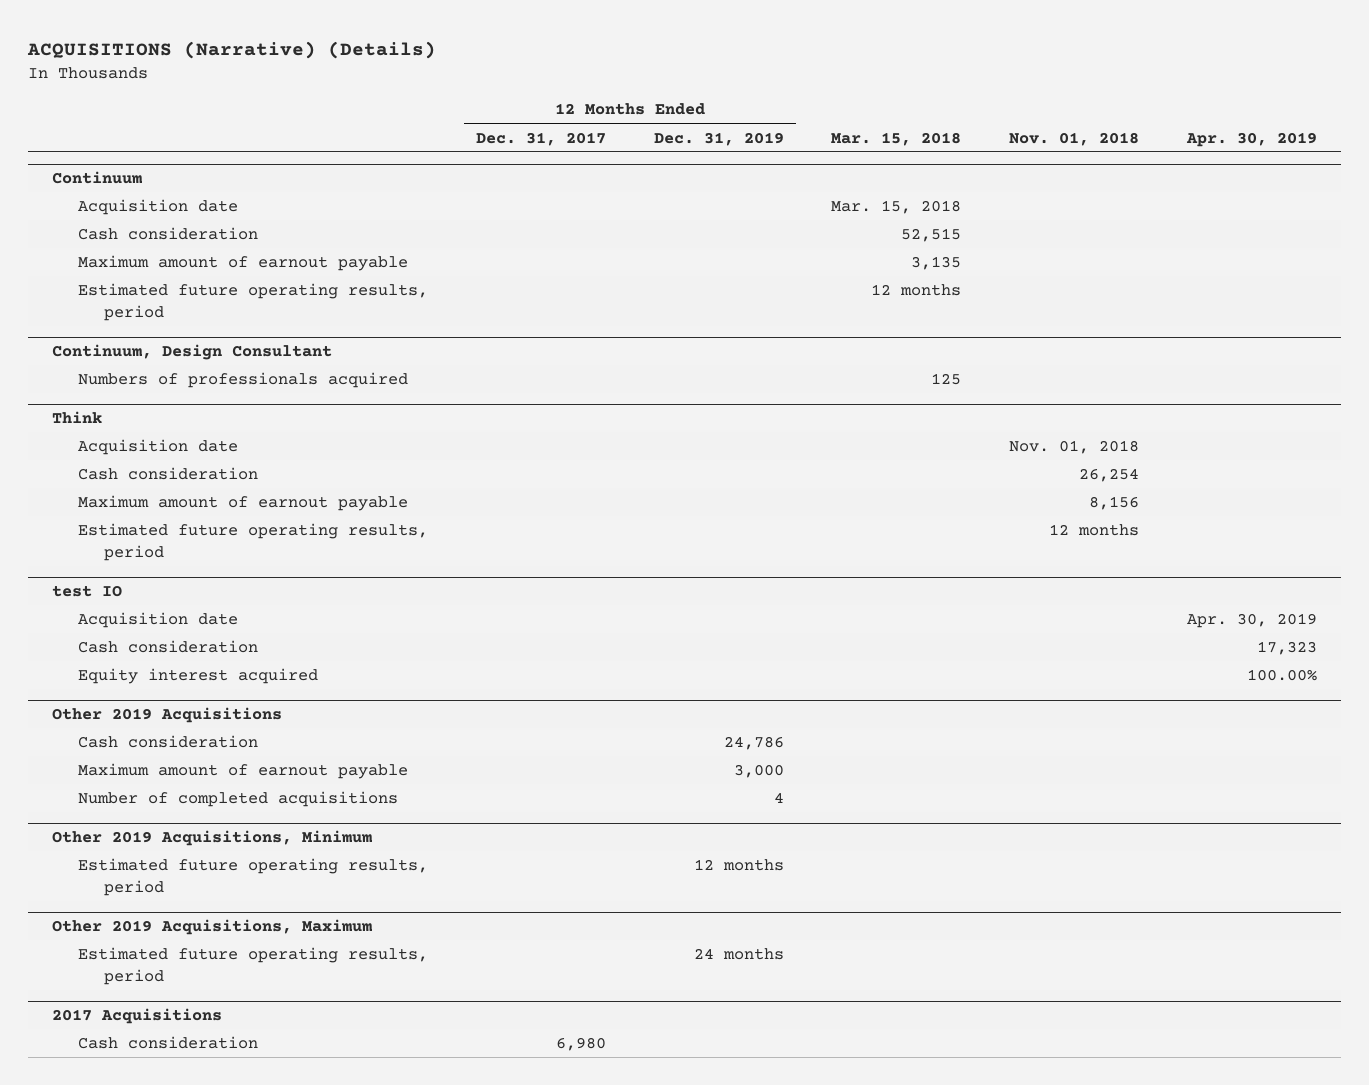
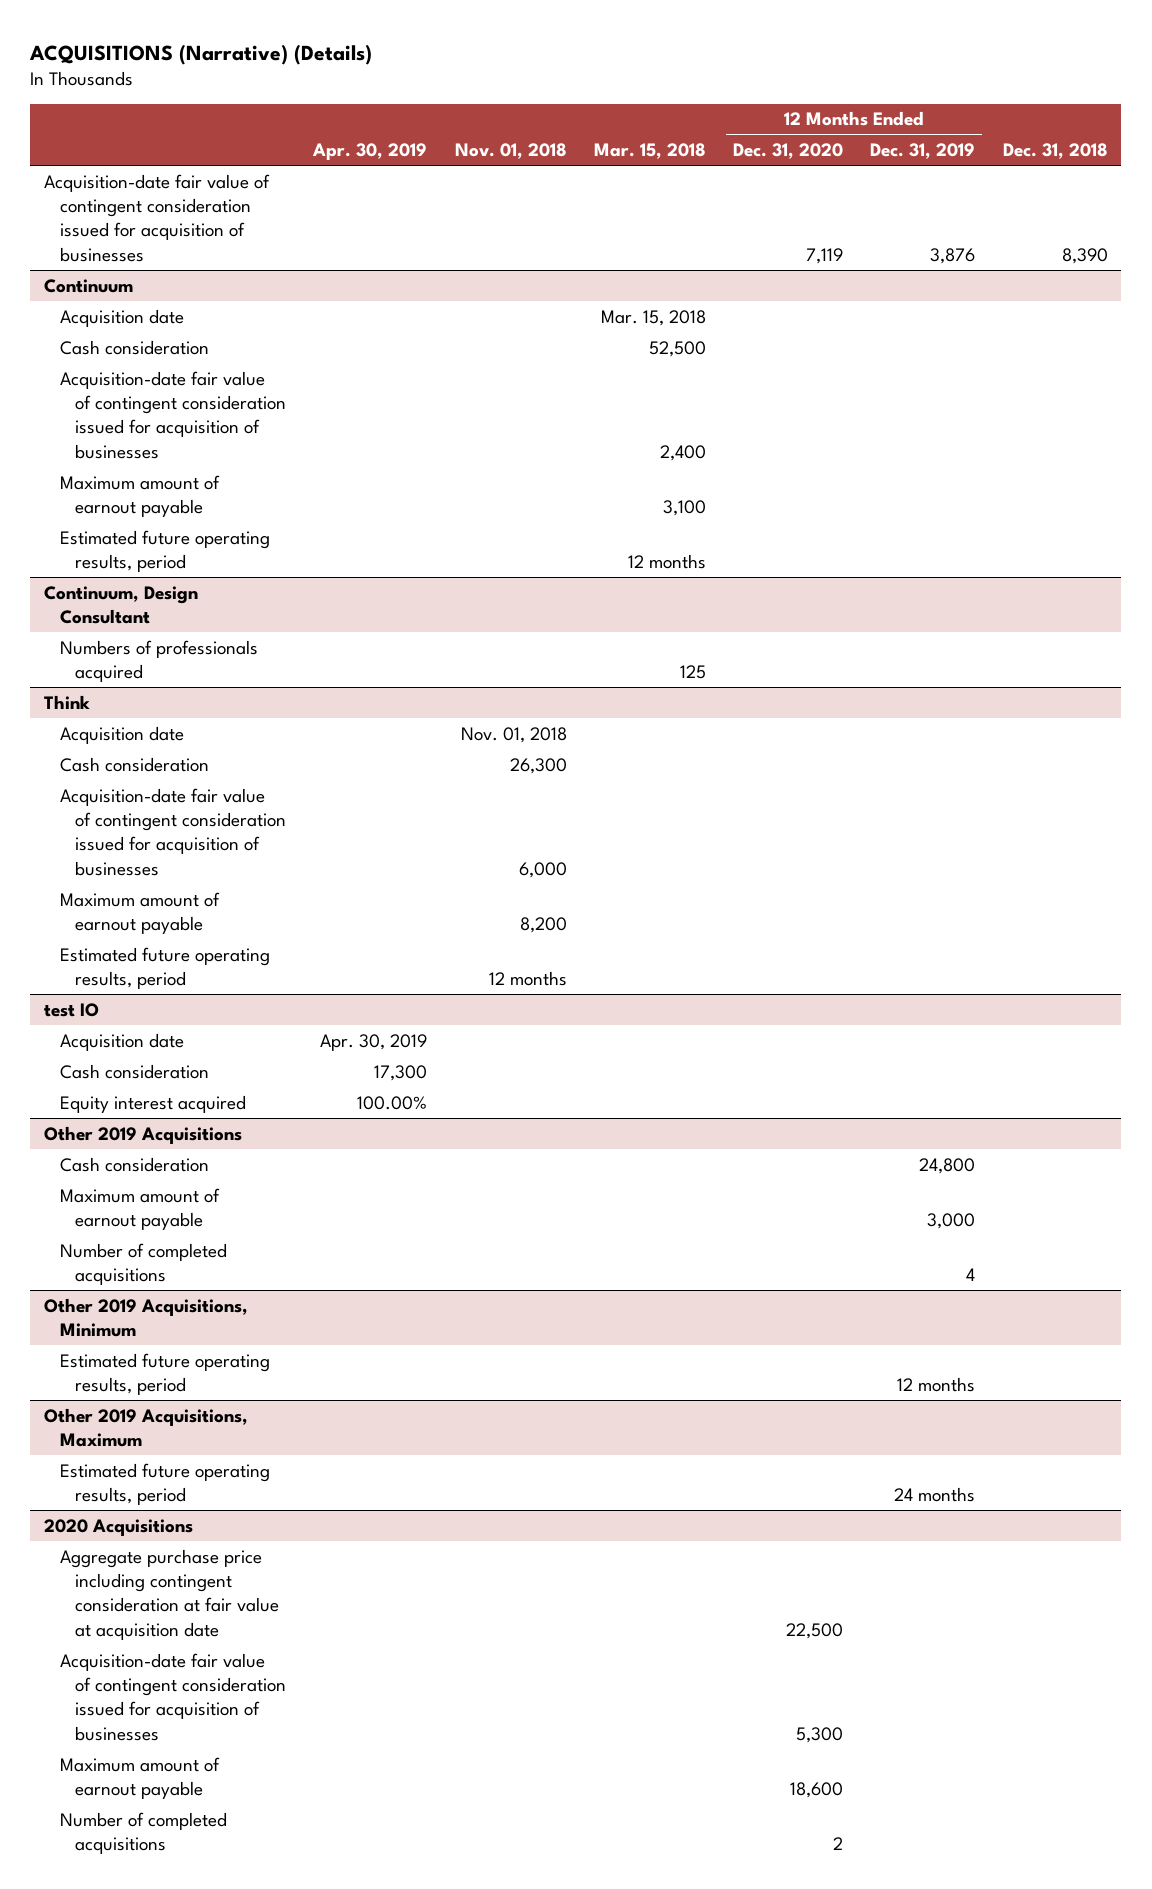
- | 12 Months Ended Dec. 31, 2017 | 12 Months Ended Dec. 31, 2019 | Mar. 15, 2018 | Nov. 01, 2018 | Apr. 30, 2019
+ | Apr. 30, 2019 | Nov. 01, 2018 | Mar. 15, 2018 | 12 Months Ended Dec. 31, 2020 | 12 Months Ended Dec. 31, 2019 | Dec. 31, 2018
+ Acquisition-date fair value of contingent consideration issued for acquisition of businesses | | | | 7,119 | 3,876 | 8,390
@ Continuum
- Cash consideration | | | 52,515 | |
- Maximum amount of earnout payable | | | 3,135 | |
+ Cash consideration | | | 52,500 | | |
+ Acquisition-date fair value of contingent consideration issued for acquisition of businesses | | | 2,400 | | |
+ Maximum amount of earnout payable | | | 3,100 | | |
@ Think
- Cash consideration | | | | 26,254 |
- Maximum amount of earnout payable | | | | 8,156 |
+ Cash consideration | | 26,300 | | | |
+ Acquisition-date fair value of contingent consideration issued for acquisition of businesses | | 6,000 | | | |
+ Maximum amount of earnout payable | | 8,200 | | | |
@ test IO
- Cash consideration | | | | | 17,323
+ Cash consideration | 17,300 | | | | |
@ Other 2019 Acquisitions
- Cash consideration | | 24,786 | | |
+ Cash consideration | | | | | 24,800 |
- 2017 Acquisitions
- Cash consideration | 6,980 | | | |
+ 2020 Acquisitions
+ Aggregate purchase price including contingent consideration at fair value at acquisition date | | | | 22,500 | |
+ Acquisition-date fair value of contingent consideration issued for acquisition of businesses | | | | 5,300 | |
+ Maximum amount of earnout payable | | | | 18,600 | |
+ Number of completed acquisitions | | | | 2 | |

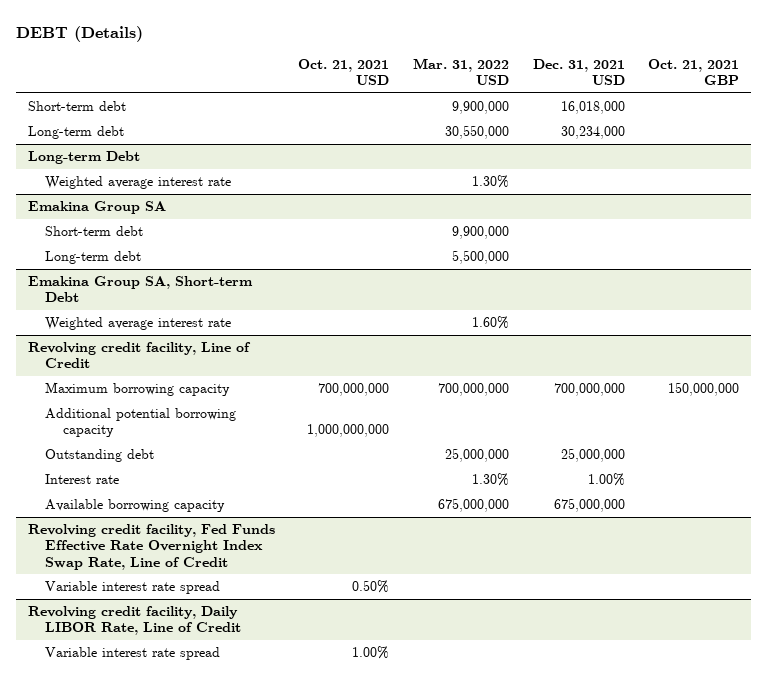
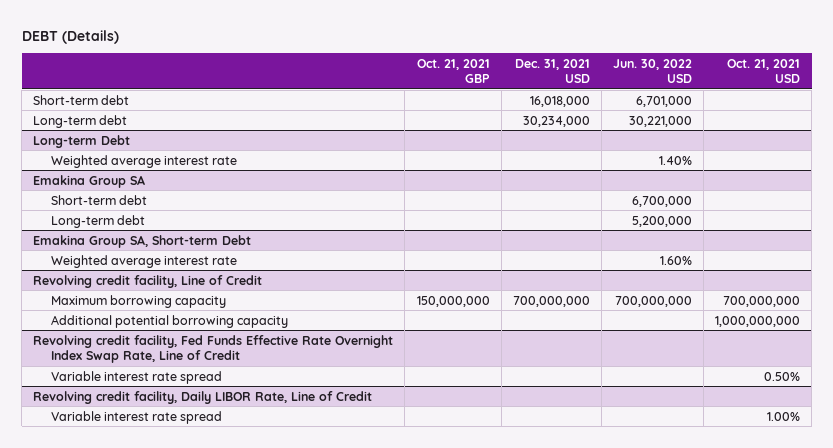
- | Oct. 21, 2021 USD | Mar. 31, 2022 USD | Dec. 31, 2021 USD | Oct. 21, 2021 GBP
+ | Oct. 21, 2021 GBP | Dec. 31, 2021 USD | Jun. 30, 2022 USD | Oct. 21, 2021 USD
@ Revolving credit facility, Line of Credit
- Outstanding debt | | 25,000,000 | 25,000,000 |
- Interest rate | | 1.30% | 1.00% |
- Available borrowing capacity | | 675,000,000 | 675,000,000 |

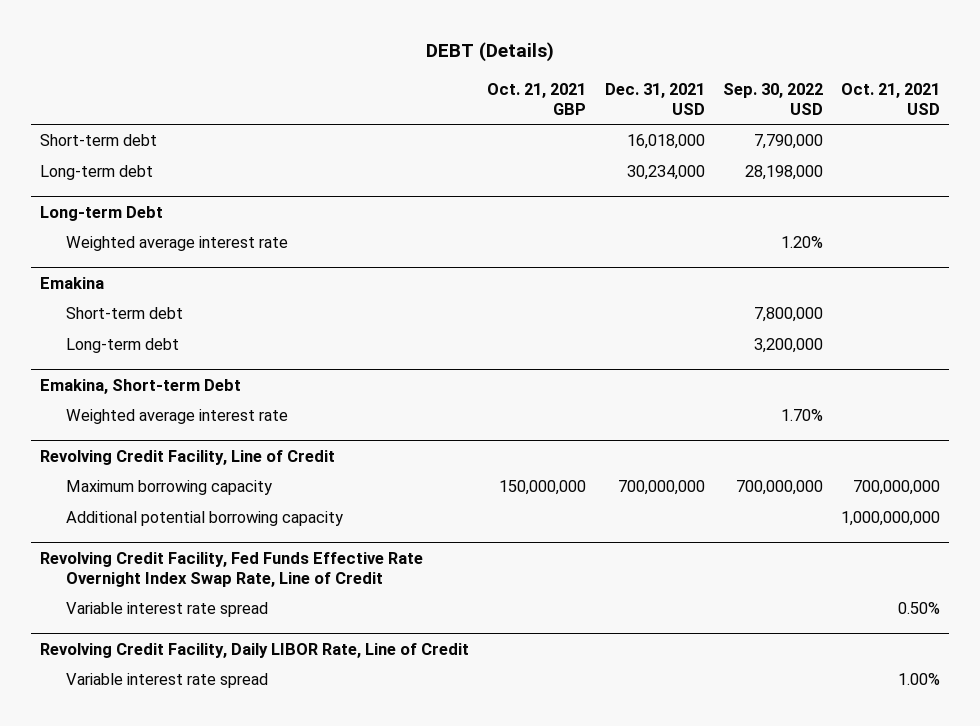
- | Oct. 21, 2021 GBP | Dec. 31, 2021 USD | Jun. 30, 2022 USD | Oct. 21, 2021 USD
+ | Oct. 21, 2021 GBP | Dec. 31, 2021 USD | Sep. 30, 2022 USD | Oct. 21, 2021 USD
- Emakina Group SA
+ Emakina
- Emakina Group SA, Short-term Debt
+ Emakina, Short-term Debt
- Revolving credit facility, Line of Credit
+ Revolving Credit Facility, Line of Credit
- Revolving credit facility, Fed Funds Effective Rate Overnight Index Swap Rate, Line of Credit
+ Revolving Credit Facility, Fed Funds Effective Rate Overnight Index Swap Rate, Line of Credit
- Revolving credit facility, Daily LIBOR Rate, Line of Credit
+ Revolving Credit Facility, Daily LIBOR Rate, Line of Credit

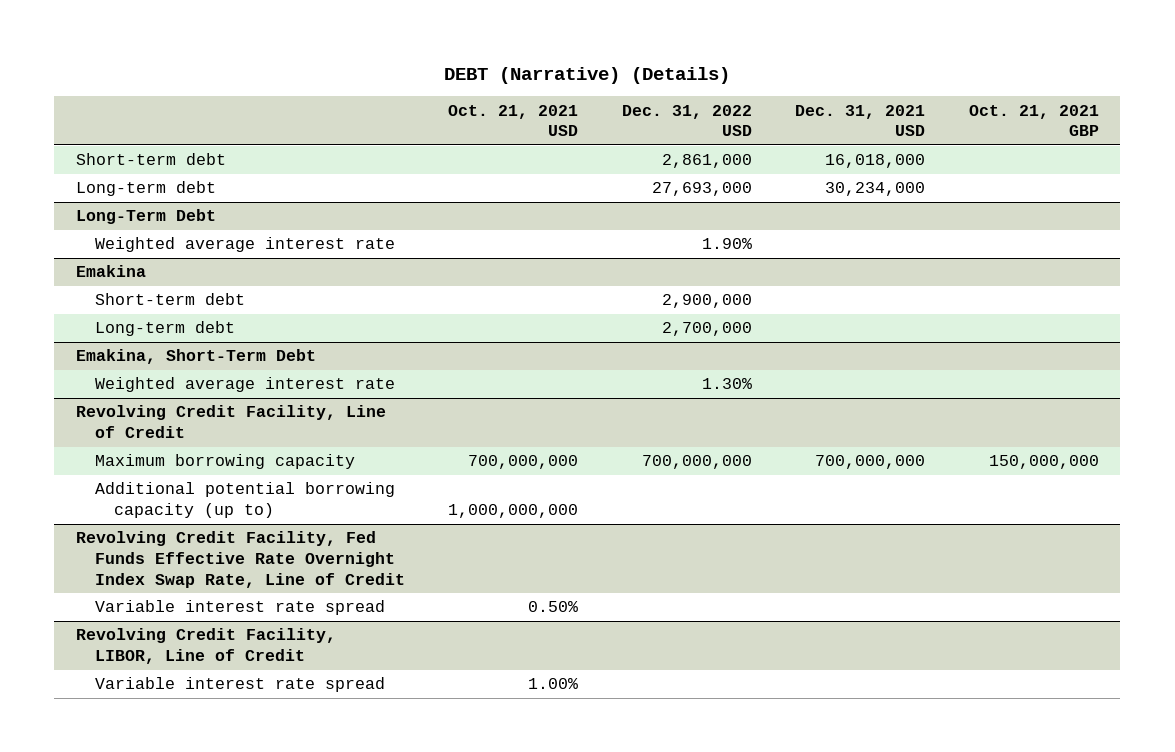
- DEBT (Details)
+ DEBT (Narrative) (Details)
- | Oct. 21, 2021 GBP | Dec. 31, 2021 USD | Sep. 30, 2022 USD | Oct. 21, 2021 USD
+ | Oct. 21, 2021 USD | Dec. 31, 2022 USD | Dec. 31, 2021 USD | Oct. 21, 2021 GBP
- Long-term Debt
+ Long-Term Debt
- Emakina, Short-term Debt
+ Emakina, Short-Term Debt
@ Revolving Credit Facility, Line of Credit
- Additional potential borrowing capacity | | | | 1,000,000,000
+ Additional potential borrowing capacity (up to) | 1,000,000,000 | | |
- Revolving Credit Facility, Daily LIBOR Rate, Line of Credit
+ Revolving Credit Facility, LIBOR, Line of Credit

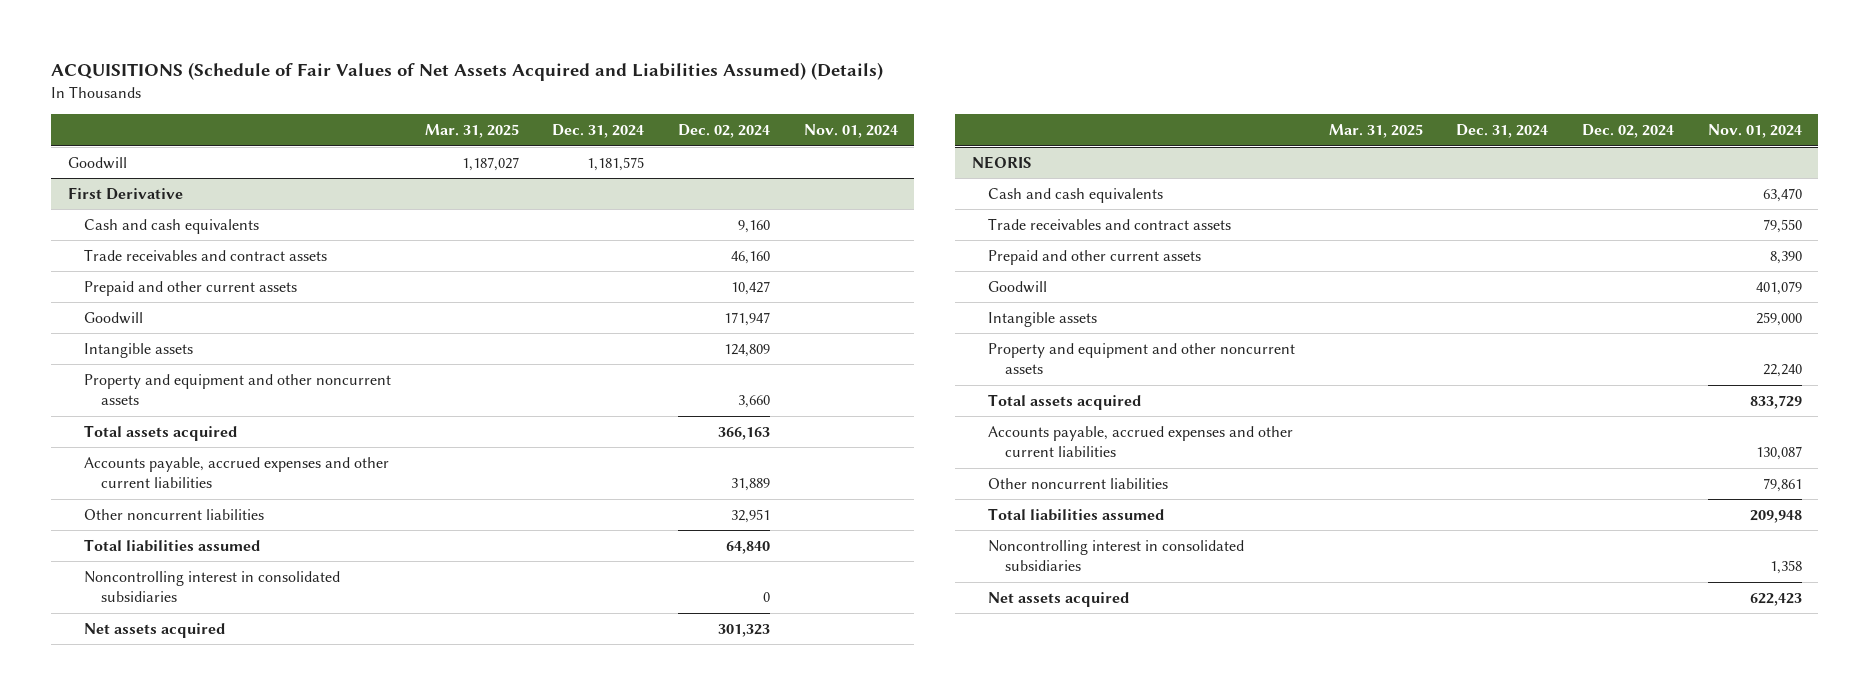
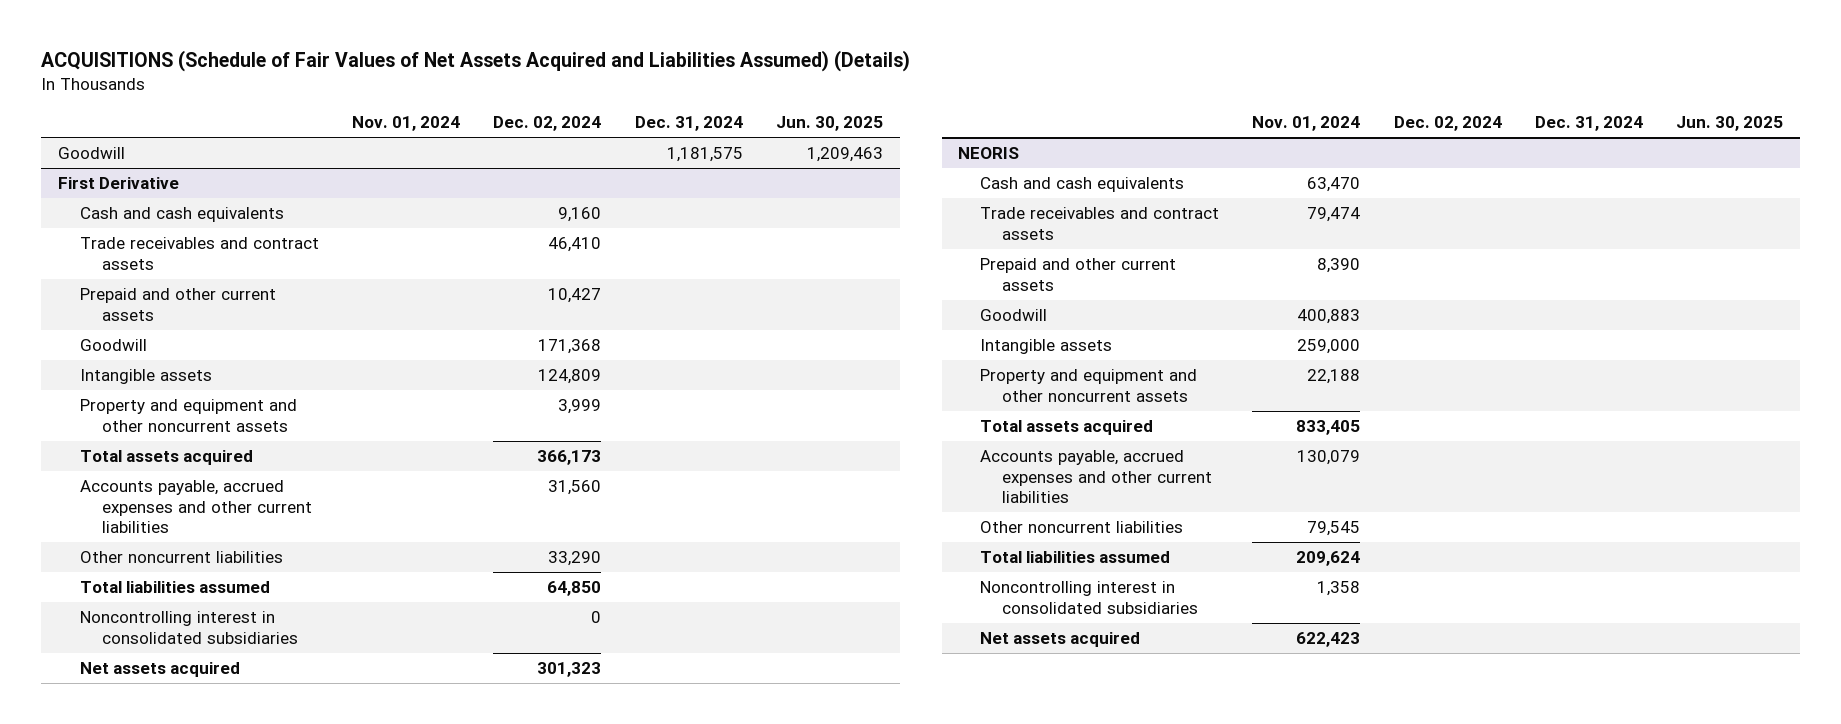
- | Mar. 31, 2025 | Dec. 31, 2024 | Dec. 02, 2024 | Nov. 01, 2024
+ | Nov. 01, 2024 | Dec. 02, 2024 | Dec. 31, 2024 | Jun. 30, 2025
@ First Derivative
- Trade receivables and contract assets | | | 46,160 |
+ Trade receivables and contract assets | | 46,410 | |
- Goodwill | | | 171,947 |
+ Goodwill | | 171,368 | |
- Property and equipment and other noncurrent assets | | | 3,660 |
- Total assets acquired | | | 366,163 |
- Accounts payable, accrued expenses and other current liabilities | | | 31,889 |
- Other noncurrent liabilities | | | 32,951 |
- Total liabilities assumed | | | 64,840 |
+ Property and equipment and other noncurrent assets | | 3,999 | |
+ Total assets acquired | | 366,173 | |
+ Accounts payable, accrued expenses and other current liabilities | | 31,560 | |
+ Other noncurrent liabilities | | 33,290 | |
+ Total liabilities assumed | | 64,850 | |
@ NEORIS
- Trade receivables and contract assets | | | | 79,550
+ Trade receivables and contract assets | 79,474 | | |
- Goodwill | | | | 401,079
+ Goodwill | 400,883 | | |
- Property and equipment and other noncurrent assets | | | | 22,240
- Total assets acquired | | | | 833,729
- Accounts payable, accrued expenses and other current liabilities | | | | 130,087
- Other noncurrent liabilities | | | | 79,861
- Total liabilities assumed | | | | 209,948
+ Property and equipment and other noncurrent assets | 22,188 | | |
+ Total assets acquired | 833,405 | | |
+ Accounts payable, accrued expenses and other current liabilities | 130,079 | | |
+ Other noncurrent liabilities | 79,545 | | |
+ Total liabilities assumed | 209,624 | | |

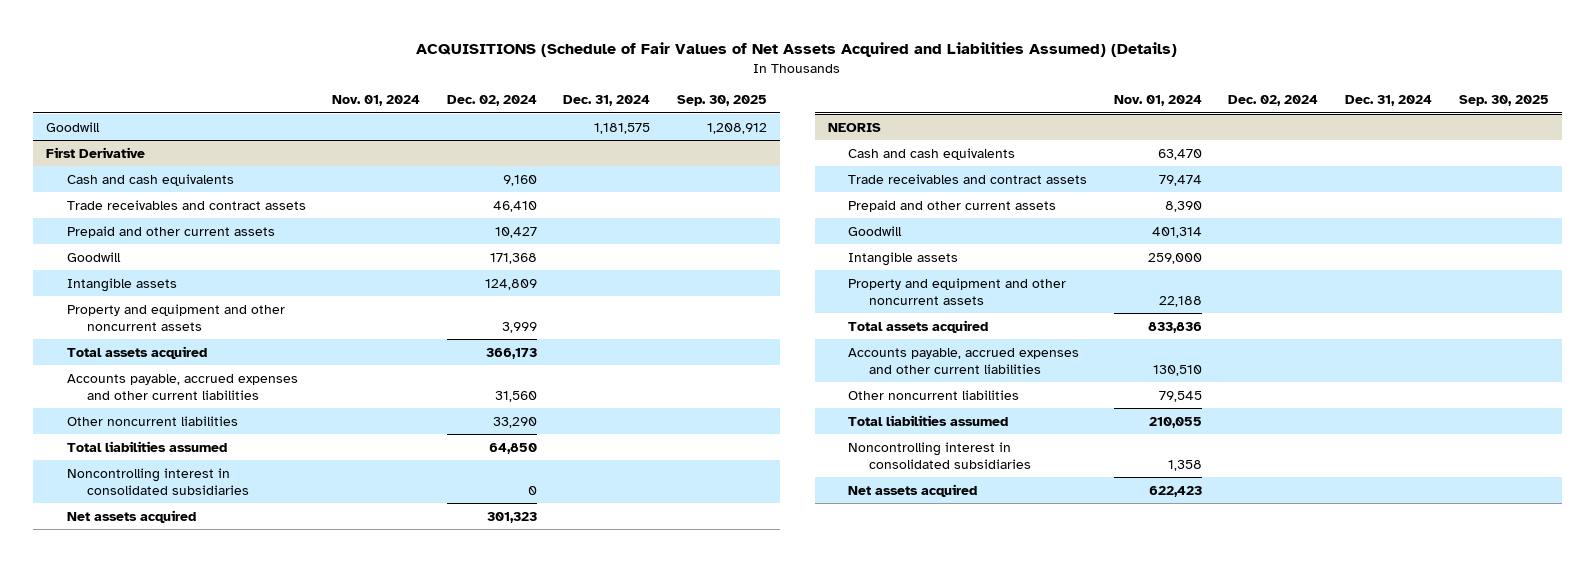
- | Nov. 01, 2024 | Dec. 02, 2024 | Dec. 31, 2024 | Jun. 30, 2025
+ | Nov. 01, 2024 | Dec. 02, 2024 | Dec. 31, 2024 | Sep. 30, 2025
@ NEORIS
- Goodwill | 400,883 | | |
+ Goodwill | 401,314 | | |
- Total assets acquired | 833,405 | | |
- Accounts payable, accrued expenses and other current liabilities | 130,079 | | |
+ Total assets acquired | 833,836 | | |
+ Accounts payable, accrued expenses and other current liabilities | 130,510 | | |
- Total liabilities assumed | 209,624 | | |
+ Total liabilities assumed | 210,055 | | |

